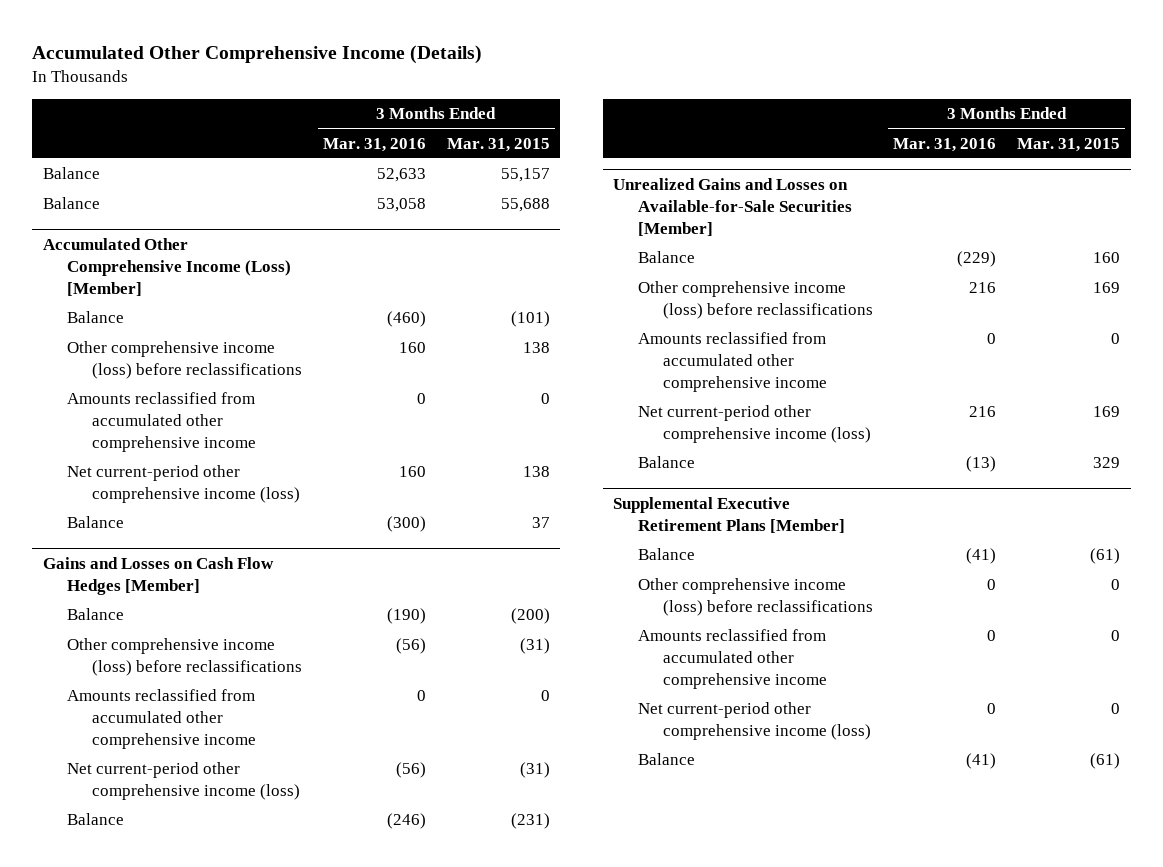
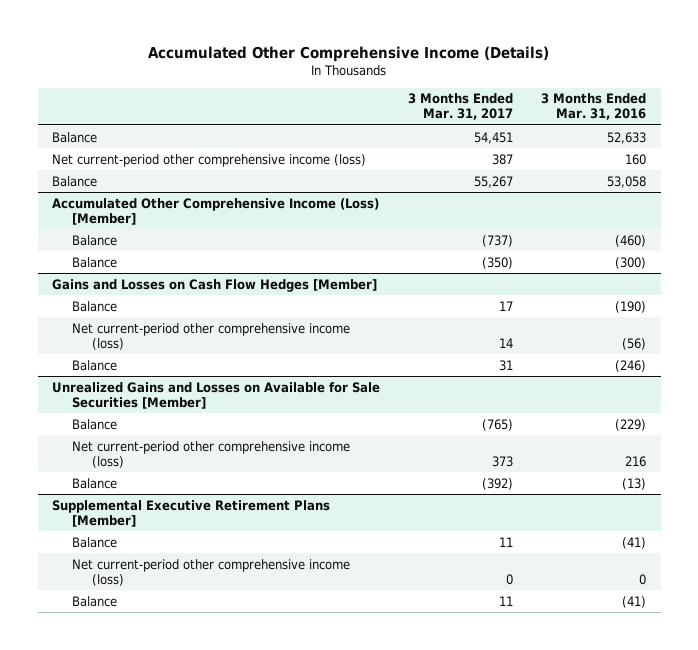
- | 3 Months Ended Mar. 31, 2016 | 3 Months Ended Mar. 31, 2015
+ | 3 Months Ended Mar. 31, 2017 | 3 Months Ended Mar. 31, 2016
+ Net current-period other comprehensive income (loss) | 387 | 160
@ Accumulated Other Comprehensive Income (Loss) [Member]
- Other comprehensive income (loss) before reclassifications | 160 | 138
- Amounts reclassified from accumulated other comprehensive income | 0 | 0
- Net current-period other comprehensive income (loss) | 160 | 138
@ Gains and Losses on Cash Flow Hedges [Member]
- Other comprehensive income (loss) before reclassifications | (56) | (31)
- Amounts reclassified from accumulated other comprehensive income | 0 | 0
- Unrealized Gains and Losses on Available-for-Sale Securities [Member]
+ Unrealized Gains and Losses on Available for Sale Securities [Member]
- Other comprehensive income (loss) before reclassifications | 216 | 169
- Amounts reclassified from accumulated other comprehensive income | 0 | 0
@ Supplemental Executive Retirement Plans [Member]
- Other comprehensive income (loss) before reclassifications | 0 | 0
- Amounts reclassified from accumulated other comprehensive income | 0 | 0

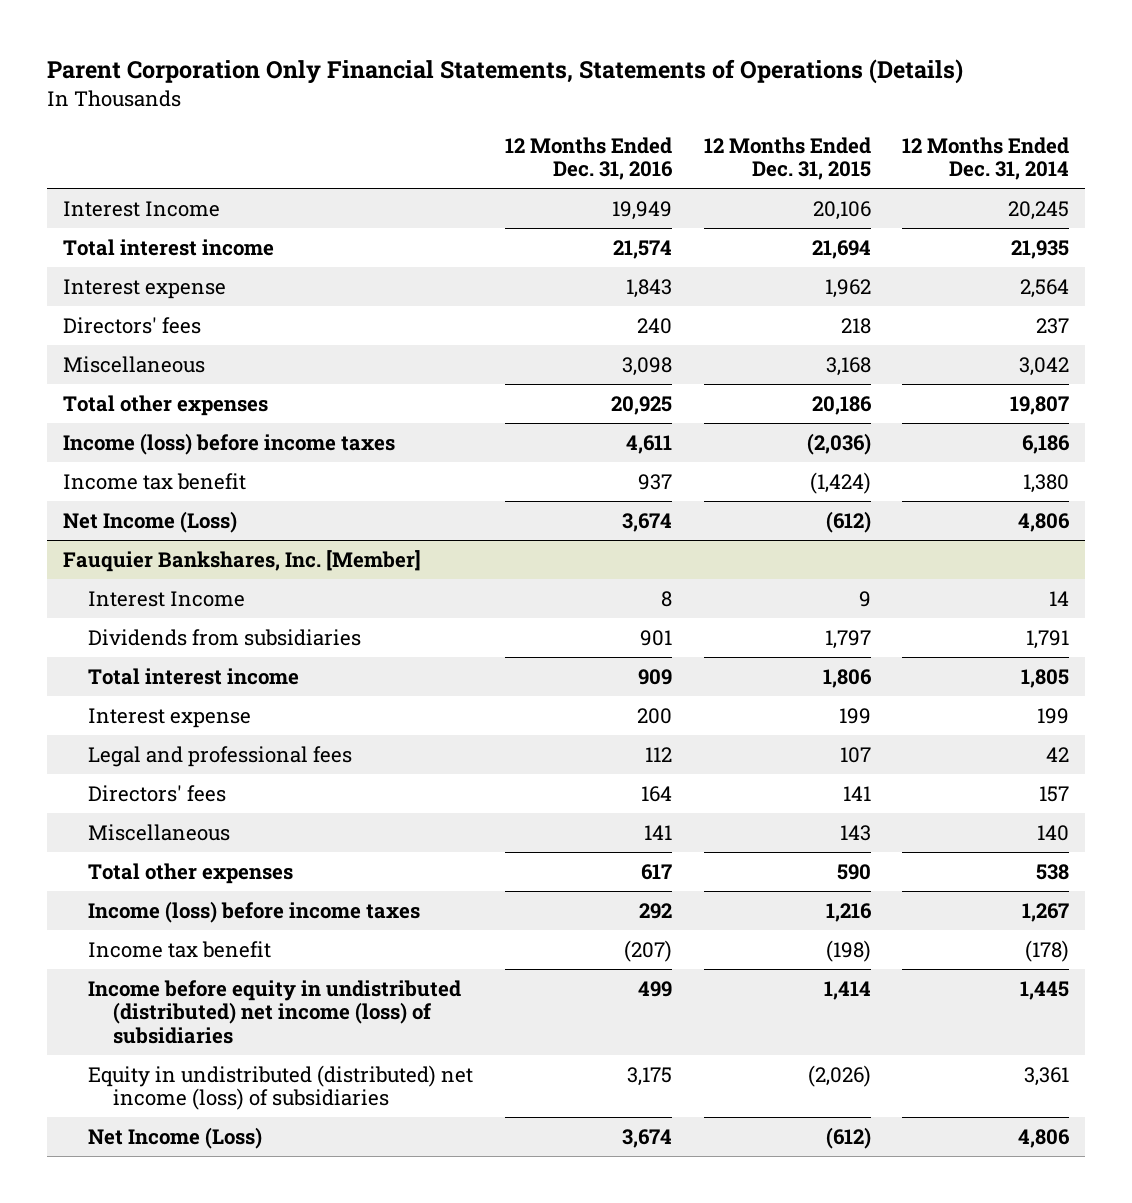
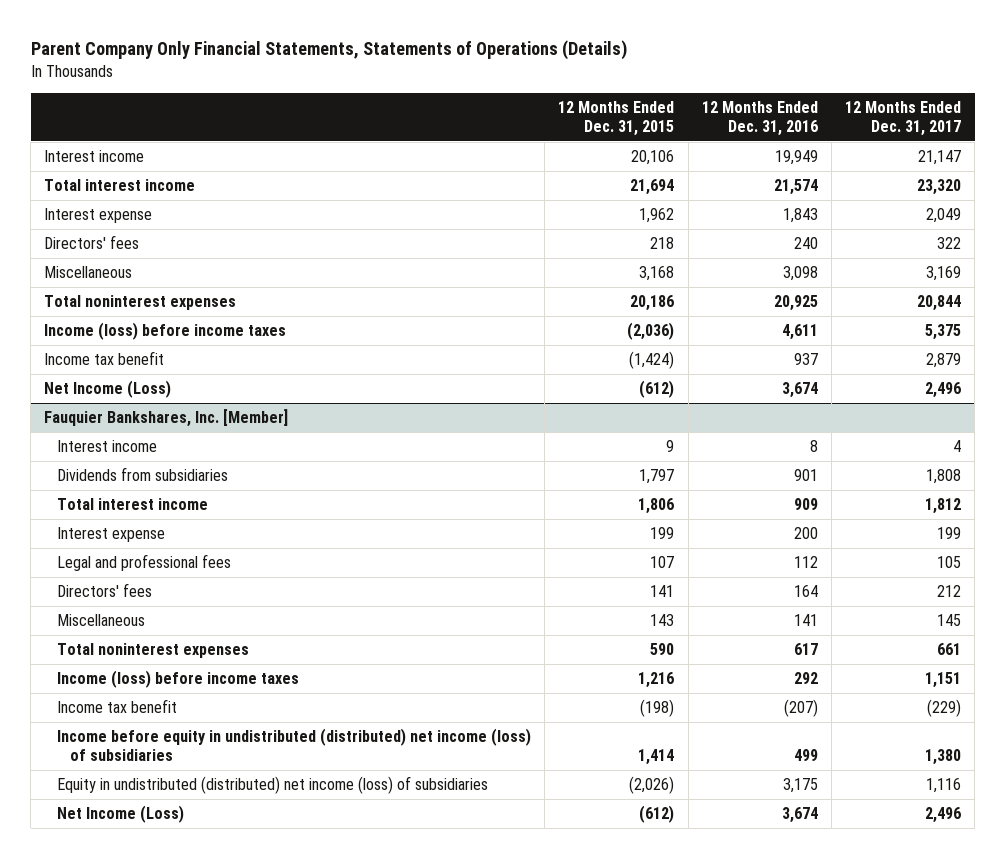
- Parent Corporation Only Financial Statements, Statements of Operations (Details)
+ Parent Company Only Financial Statements, Statements of Operations (Details)
- | 12 Months Ended Dec. 31, 2016 | 12 Months Ended Dec. 31, 2015 | 12 Months Ended Dec. 31, 2014
+ | 12 Months Ended Dec. 31, 2015 | 12 Months Ended Dec. 31, 2016 | 12 Months Ended Dec. 31, 2017
- Interest Income | 19,949 | 20,106 | 20,245
+ Interest income | 20,106 | 19,949 | 21,147
- Total other expenses | 20,925 | 20,186 | 19,807
+ Total noninterest expenses | 20,186 | 20,925 | 20,844
@ Fauquier Bankshares, Inc. [Member]
- Interest Income | 8 | 9 | 14
+ Interest income | 9 | 8 | 4
- Total other expenses | 617 | 590 | 538
+ Total noninterest expenses | 590 | 617 | 661

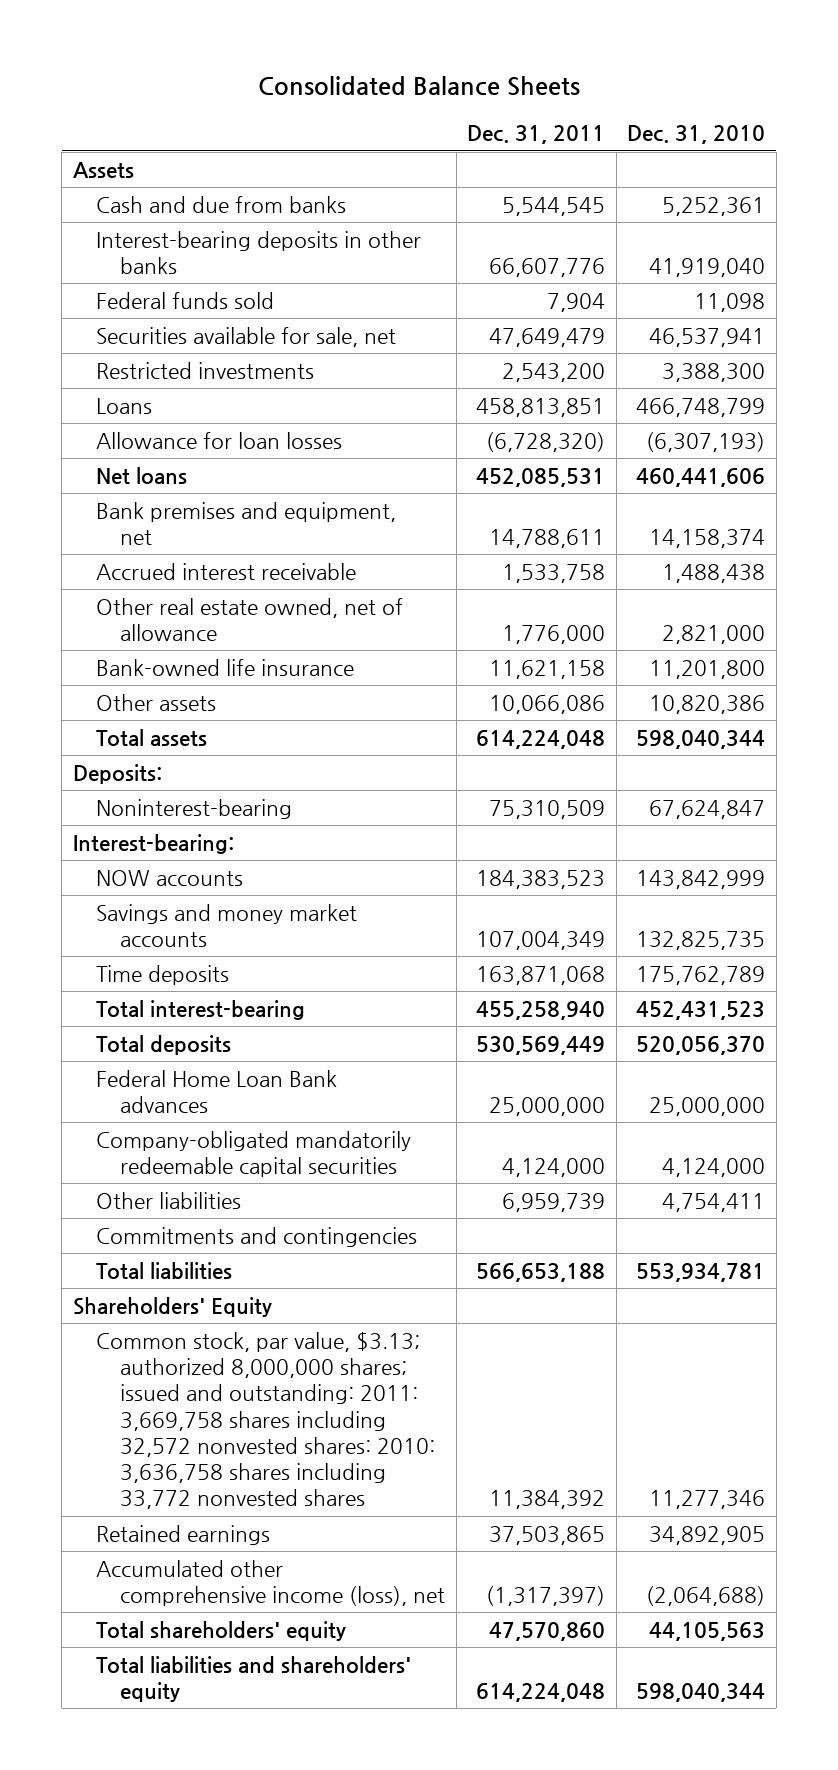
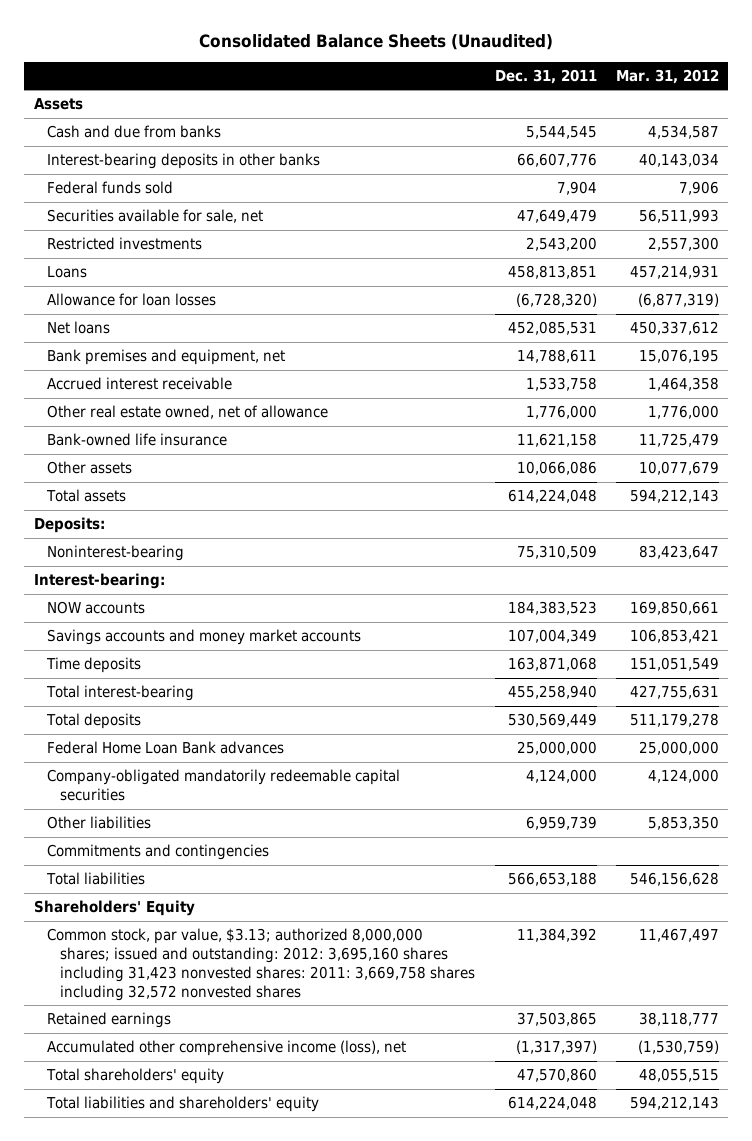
- Consolidated Balance Sheets
+ Consolidated Balance Sheets (Unaudited)
- | Dec. 31, 2011 | Dec. 31, 2010
+ | Dec. 31, 2011 | Mar. 31, 2012
- Savings and money market accounts | 107,004,349 | 132,825,735
+ Savings accounts and money market accounts | 107,004,349 | 106,853,421
- Common stock, par value, $3.13; authorized 8,000,000 shares; issued and outstanding: 2011: 3,669,758 shares including 32,572 nonvested shares: 2010: 3,636,758 shares including 33,772 nonvested shares | 11,384,392 | 11,277,346
+ Common stock, par value, $3.13; authorized 8,000,000 shares; issued and outstanding: 2012: 3,695,160 shares including 31,423 nonvested shares: 2011: 3,669,758 shares including 32,572 nonvested shares | 11,384,392 | 11,467,497

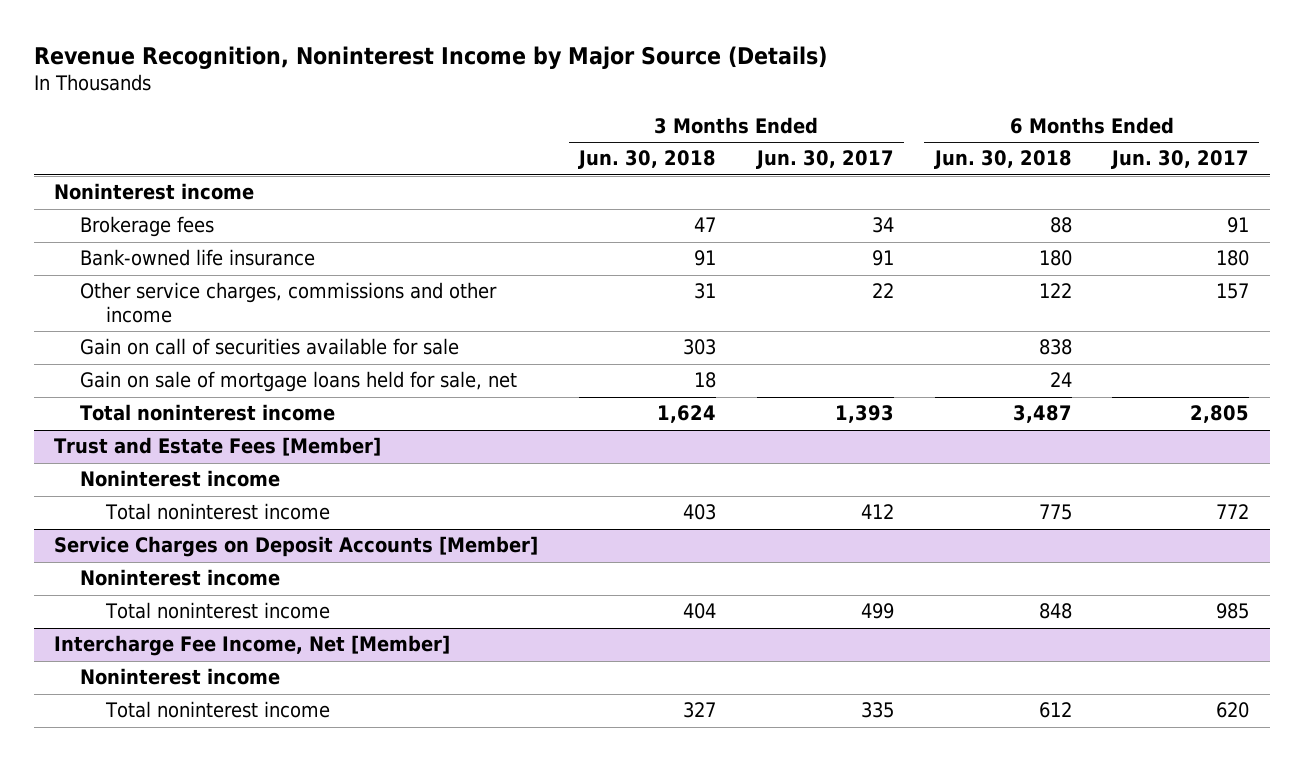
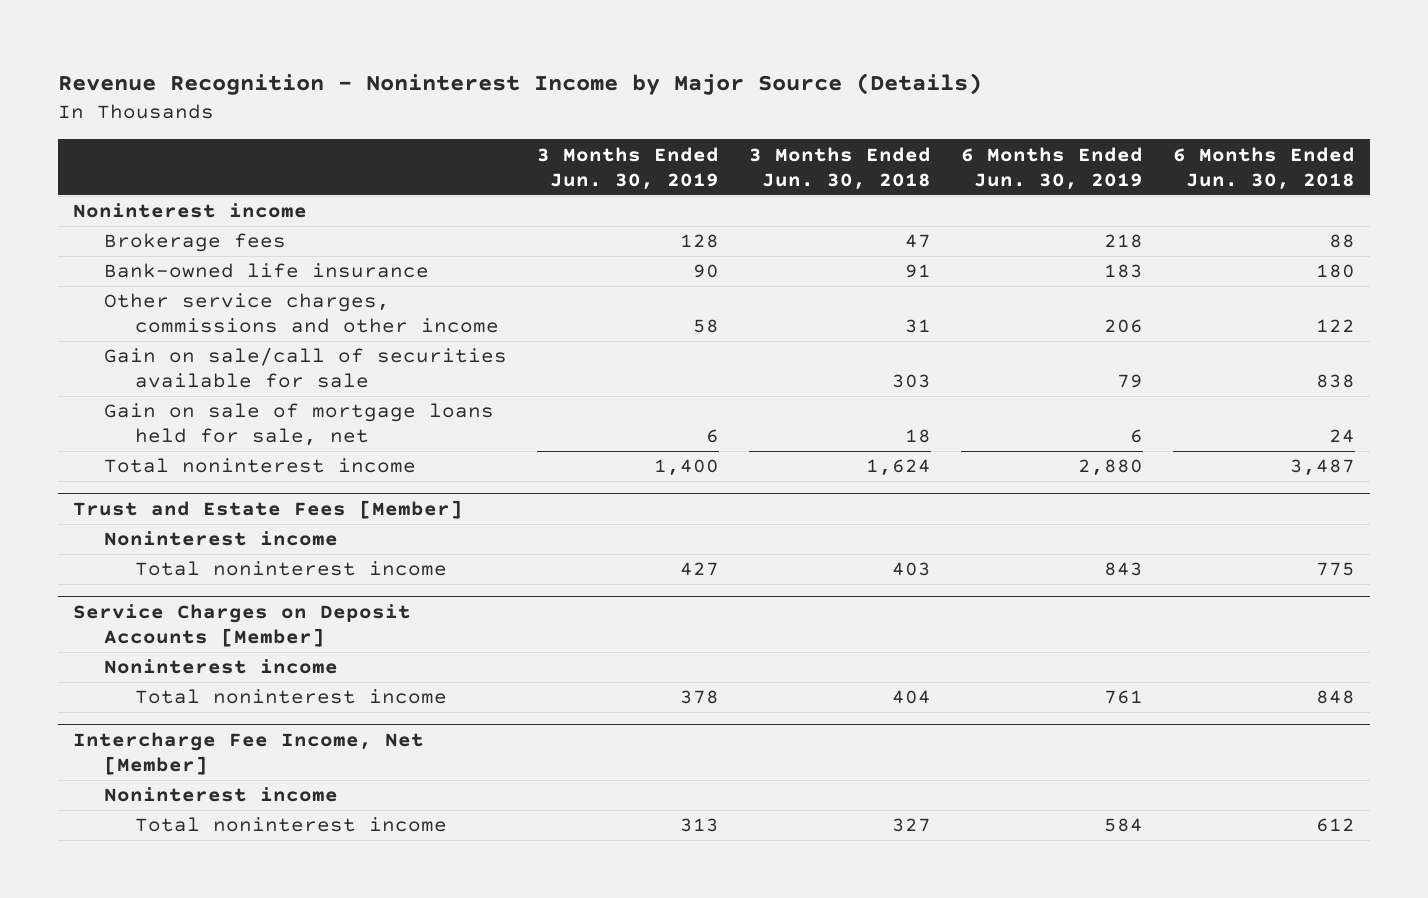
- Revenue Recognition, Noninterest Income by Major Source (Details)
+ Revenue Recognition - Noninterest Income by Major Source (Details)
- | 3 Months Ended Jun. 30, 2018 | 3 Months Ended Jun. 30, 2017 | 6 Months Ended Jun. 30, 2018 | 6 Months Ended Jun. 30, 2017
+ | 3 Months Ended Jun. 30, 2019 | 3 Months Ended Jun. 30, 2018 | 6 Months Ended Jun. 30, 2019 | 6 Months Ended Jun. 30, 2018
- Gain on call of securities available for sale | 303 | | 838 |
+ Gain on sale/call of securities available for sale | | 303 | 79 | 838

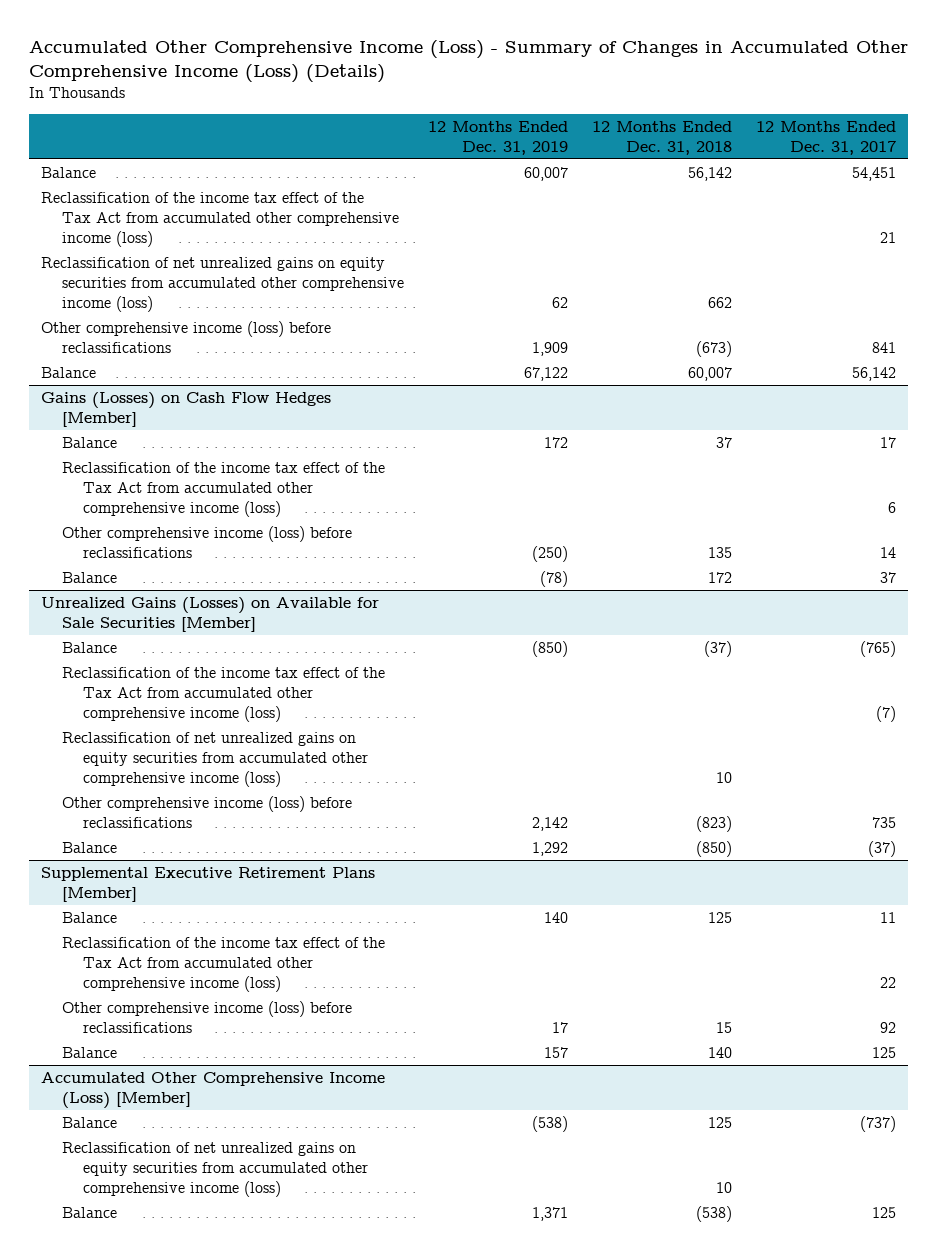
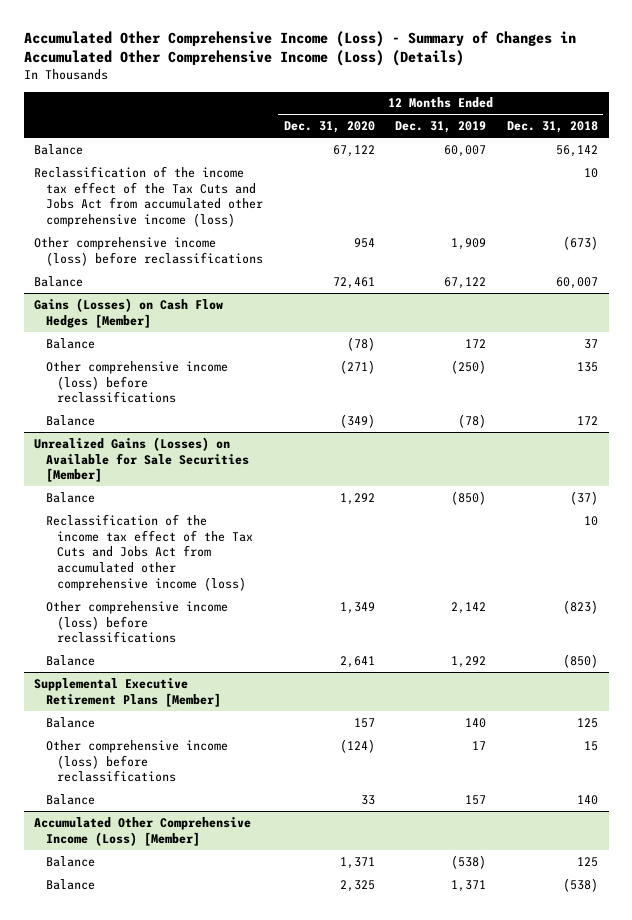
- | 12 Months Ended Dec. 31, 2019 | 12 Months Ended Dec. 31, 2018 | 12 Months Ended Dec. 31, 2017
+ | 12 Months Ended Dec. 31, 2020 | 12 Months Ended Dec. 31, 2019 | 12 Months Ended Dec. 31, 2018
- Reclassification of the income tax effect of the Tax Act from accumulated other comprehensive income (loss) | | | 21
- Reclassification of net unrealized gains on equity securities from accumulated other comprehensive income (loss) | 62 | 662 |
+ Reclassification of the income tax effect of the Tax Cuts and Jobs Act from accumulated other comprehensive income (loss) | | | 10
@ Gains (Losses) on Cash Flow Hedges [Member]
- Reclassification of the income tax effect of the Tax Act from accumulated other comprehensive income (loss) | | | 6
@ Unrealized Gains (Losses) on Available for Sale Securities [Member]
- Reclassification of the income tax effect of the Tax Act from accumulated other comprehensive income (loss) | | | (7)
- Reclassification of net unrealized gains on equity securities from accumulated other comprehensive income (loss) | | 10 |
+ Reclassification of the income tax effect of the Tax Cuts and Jobs Act from accumulated other comprehensive income (loss) | | | 10
@ Supplemental Executive Retirement Plans [Member]
- Reclassification of the income tax effect of the Tax Act from accumulated other comprehensive income (loss) | | | 22
@ Accumulated Other Comprehensive Income (Loss) [Member]
- Reclassification of net unrealized gains on equity securities from accumulated other comprehensive income (loss) | | 10 |

